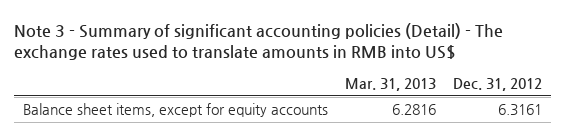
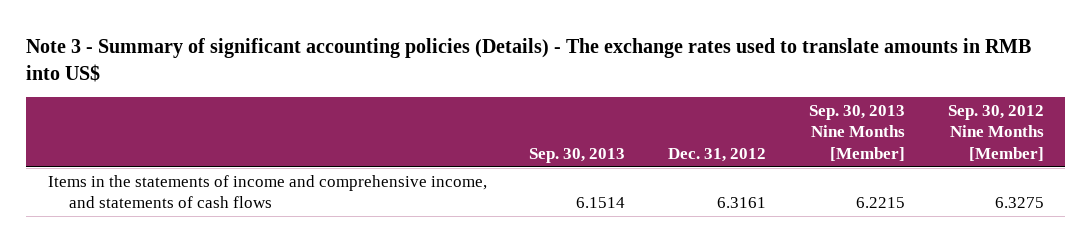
- Note 3 - Summary of significant accounting policies (Detail) - The exchange rates used to translate amounts in RMB into US$
+ Note 3 - Summary of significant accounting policies (Details) - The exchange rates used to translate amounts in RMB into US$
- | Mar. 31, 2013 | Dec. 31, 2012
+ | Sep. 30, 2013 | Dec. 31, 2012 | Sep. 30, 2013 Nine Months [Member] | Sep. 30, 2012 Nine Months [Member]
- Balance sheet items, except for equity accounts | 6.2816 | 6.3161
+ Items in the statements of income and comprehensive income, and statements of cash flows | 6.1514 | 6.3161 | 6.2215 | 6.3275

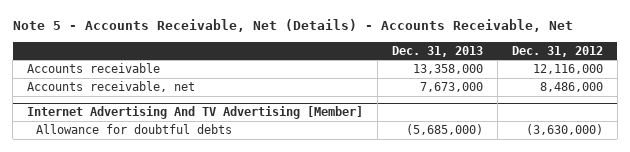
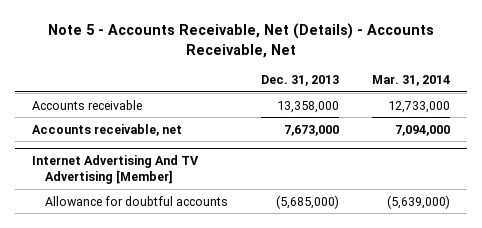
- | Dec. 31, 2013 | Dec. 31, 2012
+ | Dec. 31, 2013 | Mar. 31, 2014
@ Internet Advertising And TV Advertising [Member]
- Allowance for doubtful debts | (5,685,000) | (3,630,000)
+ Allowance for doubtful accounts | (5,685,000) | (5,639,000)

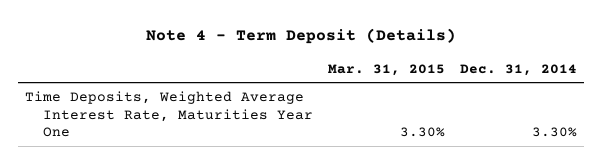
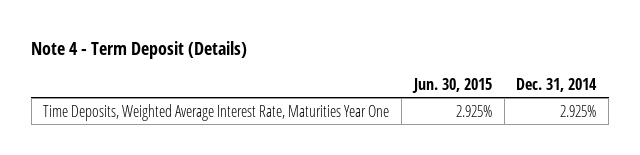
- | Mar. 31, 2015 | Dec. 31, 2014
+ | Jun. 30, 2015 | Dec. 31, 2014
- Time Deposits, Weighted Average Interest Rate, Maturities Year One | 3.30% | 3.30%
+ Time Deposits, Weighted Average Interest Rate, Maturities Year One | 2.925% | 2.925%

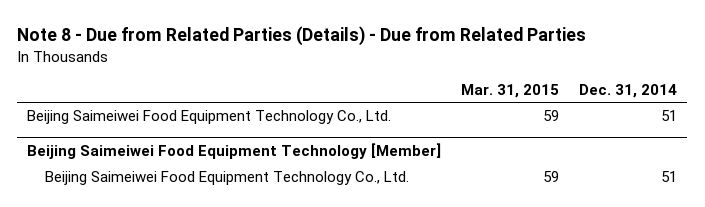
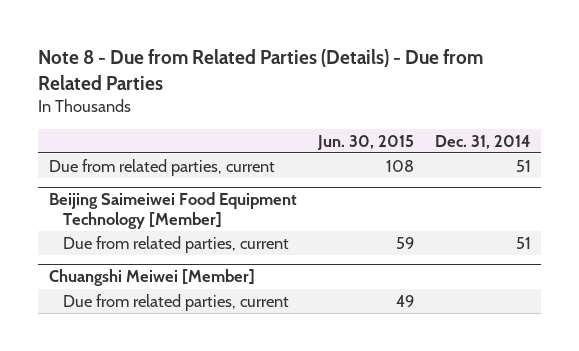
- | Mar. 31, 2015 | Dec. 31, 2014
+ | Jun. 30, 2015 | Dec. 31, 2014
- Beijing Saimeiwei Food Equipment Technology Co., Ltd. | 59 | 51
+ Due from related parties, current | 108 | 51
@ Beijing Saimeiwei Food Equipment Technology [Member]
- Beijing Saimeiwei Food Equipment Technology Co., Ltd. | 59 | 51
+ Due from related parties, current | 59 | 51
+ Chuangshi Meiwei [Member]
+ Due from related parties, current | 49 |

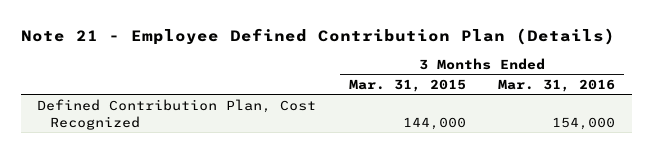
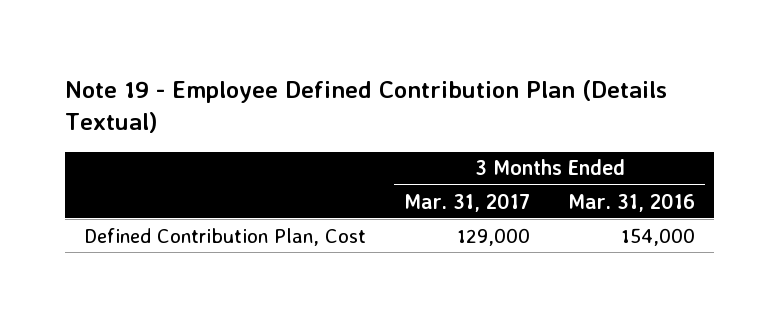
- Note 21 - Employee Defined Contribution Plan (Details)
+ Note 19 - Employee Defined Contribution Plan (Details Textual)
- | 3 Months Ended Mar. 31, 2015 | 3 Months Ended Mar. 31, 2016
+ | 3 Months Ended Mar. 31, 2017 | 3 Months Ended Mar. 31, 2016
- Defined Contribution Plan, Cost Recognized | 144,000 | 154,000
+ Defined Contribution Plan, Cost | 129,000 | 154,000

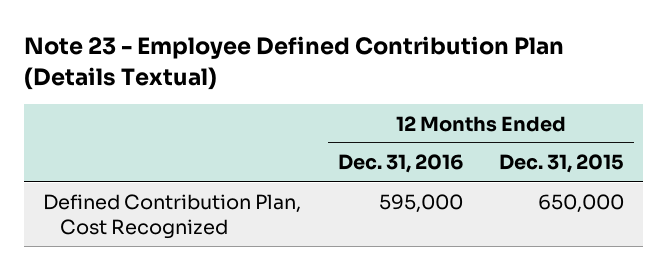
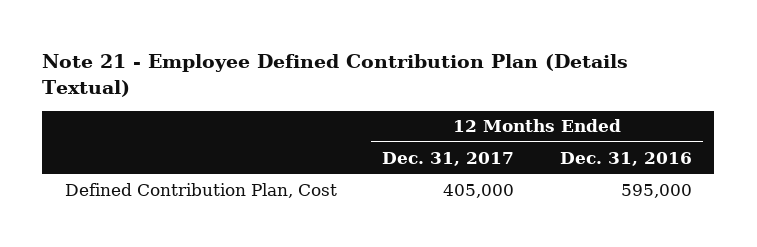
- Note 23 - Employee Defined Contribution Plan (Details Textual)
+ Note 21 - Employee Defined Contribution Plan (Details Textual)
- | 12 Months Ended Dec. 31, 2016 | 12 Months Ended Dec. 31, 2015
+ | 12 Months Ended Dec. 31, 2017 | 12 Months Ended Dec. 31, 2016
- Defined Contribution Plan, Cost Recognized | 595,000 | 650,000
+ Defined Contribution Plan, Cost | 405,000 | 595,000

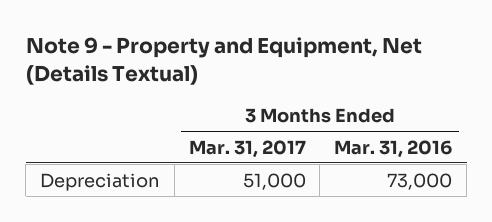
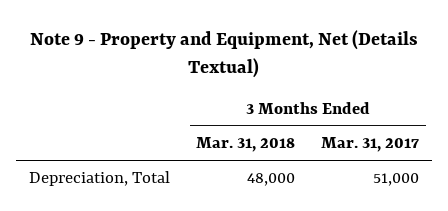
- | 3 Months Ended Mar. 31, 2017 | 3 Months Ended Mar. 31, 2016
+ | 3 Months Ended Mar. 31, 2018 | 3 Months Ended Mar. 31, 2017
- Depreciation | 51,000 | 73,000
+ Depreciation, Total | 48,000 | 51,000

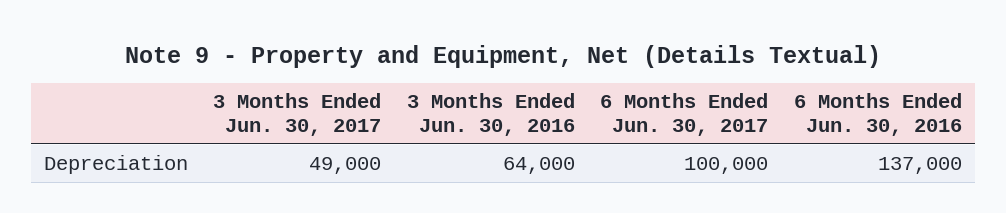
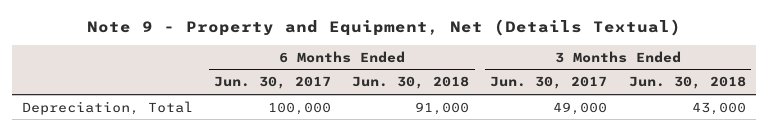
- | 3 Months Ended Jun. 30, 2017 | 3 Months Ended Jun. 30, 2016 | 6 Months Ended Jun. 30, 2017 | 6 Months Ended Jun. 30, 2016
+ | 6 Months Ended Jun. 30, 2017 | 6 Months Ended Jun. 30, 2018 | 3 Months Ended Jun. 30, 2017 | 3 Months Ended Jun. 30, 2018
- Depreciation | 49,000 | 64,000 | 100,000 | 137,000
+ Depreciation, Total | 100,000 | 91,000 | 49,000 | 43,000

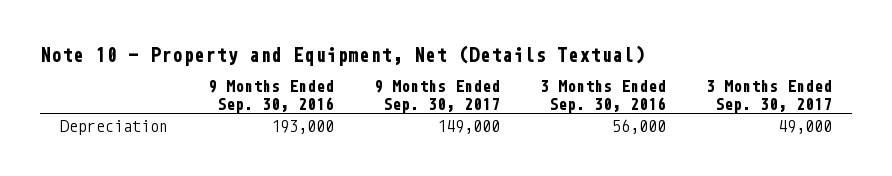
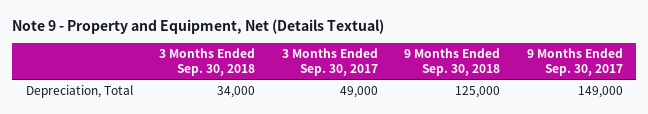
- Note 10 - Property and Equipment, Net (Details Textual)
+ Note 9 - Property and Equipment, Net (Details Textual)
- | 9 Months Ended Sep. 30, 2016 | 9 Months Ended Sep. 30, 2017 | 3 Months Ended Sep. 30, 2016 | 3 Months Ended Sep. 30, 2017
+ | 3 Months Ended Sep. 30, 2018 | 3 Months Ended Sep. 30, 2017 | 9 Months Ended Sep. 30, 2018 | 9 Months Ended Sep. 30, 2017
- Depreciation | 193,000 | 149,000 | 56,000 | 49,000
+ Depreciation, Total | 34,000 | 49,000 | 125,000 | 149,000

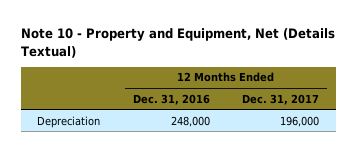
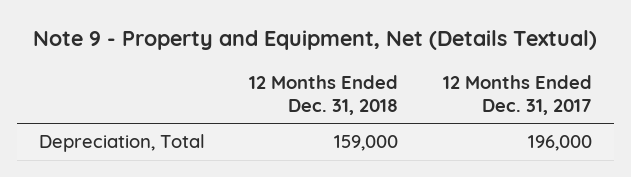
- Note 10 - Property and Equipment, Net (Details Textual)
+ Note 9 - Property and Equipment, Net (Details Textual)
- | 12 Months Ended Dec. 31, 2016 | 12 Months Ended Dec. 31, 2017
+ | 12 Months Ended Dec. 31, 2018 | 12 Months Ended Dec. 31, 2017
- Depreciation | 248,000 | 196,000
+ Depreciation, Total | 159,000 | 196,000

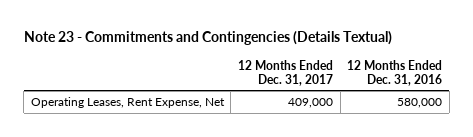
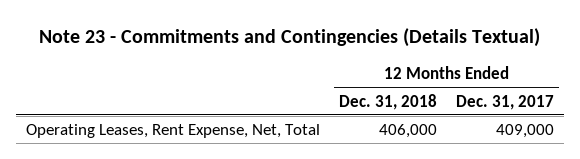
- | 12 Months Ended Dec. 31, 2017 | 12 Months Ended Dec. 31, 2016
+ | 12 Months Ended Dec. 31, 2018 | 12 Months Ended Dec. 31, 2017
- Operating Leases, Rent Expense, Net | 409,000 | 580,000
+ Operating Leases, Rent Expense, Net, Total | 406,000 | 409,000

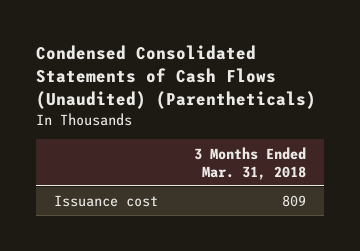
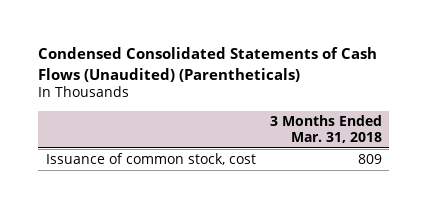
- Issuance cost | 809
+ Issuance of common stock, cost | 809

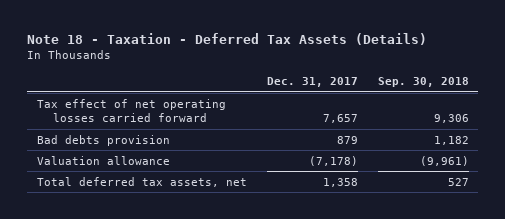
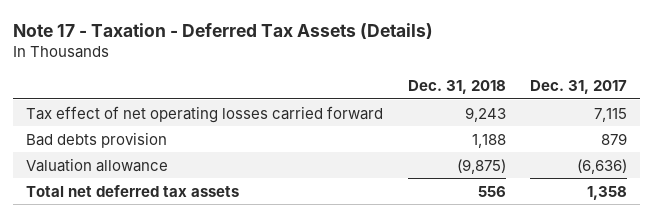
- Note 18 - Taxation - Deferred Tax Assets (Details)
+ Note 17 - Taxation - Deferred Tax Assets (Details)
- | Dec. 31, 2017 | Sep. 30, 2018
+ | Dec. 31, 2018 | Dec. 31, 2017
- Tax effect of net operating losses carried forward | 7,657 | 9,306
+ Tax effect of net operating losses carried forward | 9,243 | 7,115
- Valuation allowance | (7,178) | (9,961)
- Total deferred tax assets, net | 1,358 | 527
+ Valuation allowance | (9,875) | (6,636)
+ Total net deferred tax assets | 556 | 1,358

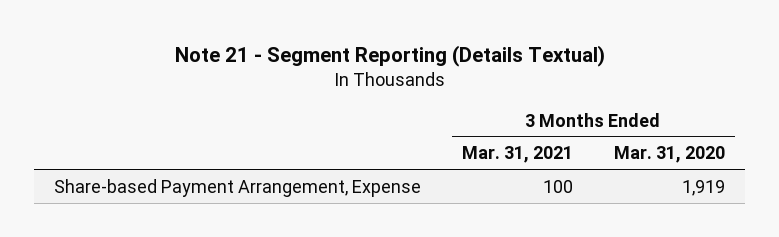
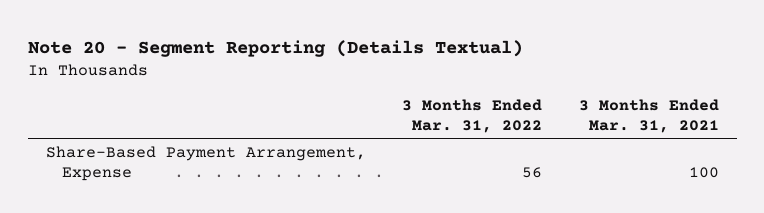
- Note 21 - Segment Reporting (Details Textual)
+ Note 20 - Segment Reporting (Details Textual)
- | 3 Months Ended Mar. 31, 2021 | 3 Months Ended Mar. 31, 2020
+ | 3 Months Ended Mar. 31, 2022 | 3 Months Ended Mar. 31, 2021
- Share-based Payment Arrangement, Expense | 100 | 1,919
+ Share-Based Payment Arrangement, Expense | 56 | 100

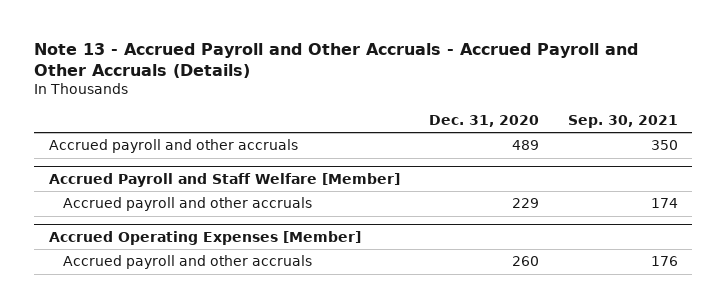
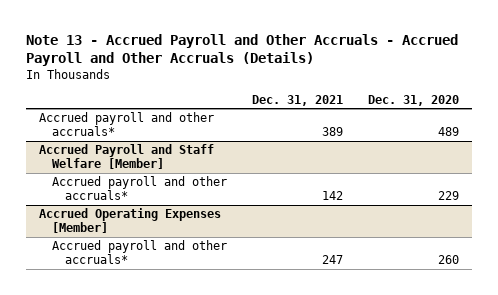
- | Dec. 31, 2020 | Sep. 30, 2021
+ | Dec. 31, 2021 | Dec. 31, 2020
- Accrued payroll and other accruals | 489 | 350
+ Accrued payroll and other accruals* | 389 | 489
@ Accrued Payroll and Staff Welfare [Member]
- Accrued payroll and other accruals | 229 | 174
+ Accrued payroll and other accruals* | 142 | 229
@ Accrued Operating Expenses [Member]
- Accrued payroll and other accruals | 260 | 176
+ Accrued payroll and other accruals* | 247 | 260

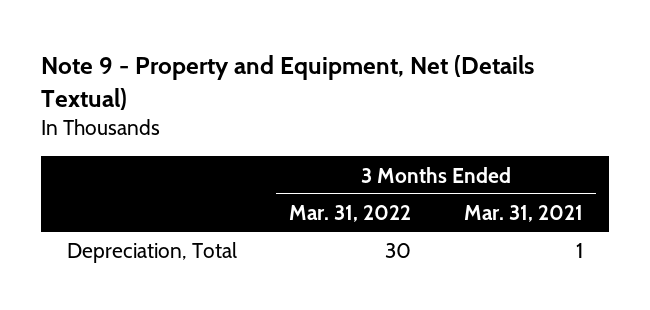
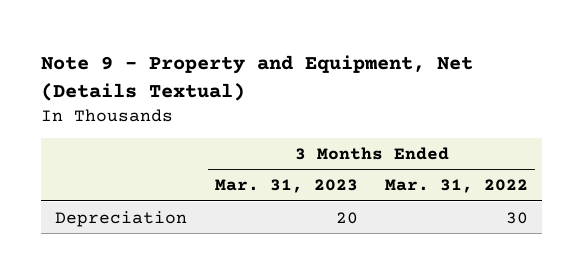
- | 3 Months Ended Mar. 31, 2022 | 3 Months Ended Mar. 31, 2021
+ | 3 Months Ended Mar. 31, 2023 | 3 Months Ended Mar. 31, 2022
- Depreciation, Total | 30 | 1
+ Depreciation | 20 | 30

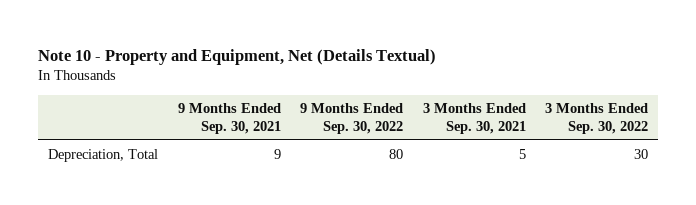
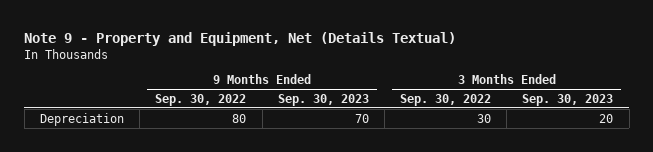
- Note 10 - Property and Equipment, Net (Details Textual)
+ Note 9 - Property and Equipment, Net (Details Textual)
- | 9 Months Ended Sep. 30, 2021 | 9 Months Ended Sep. 30, 2022 | 3 Months Ended Sep. 30, 2021 | 3 Months Ended Sep. 30, 2022
+ | 9 Months Ended Sep. 30, 2022 | 9 Months Ended Sep. 30, 2023 | 3 Months Ended Sep. 30, 2022 | 3 Months Ended Sep. 30, 2023
- Depreciation, Total | 9 | 80 | 5 | 30
+ Depreciation | 80 | 70 | 30 | 20

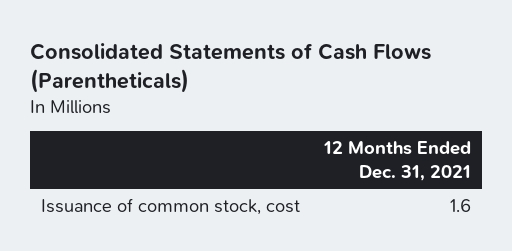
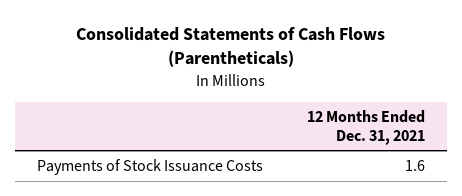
- Issuance of common stock, cost | 1.6
+ Payments of Stock Issuance Costs | 1.6

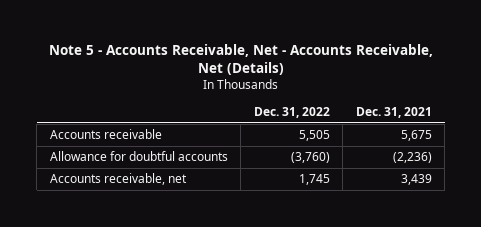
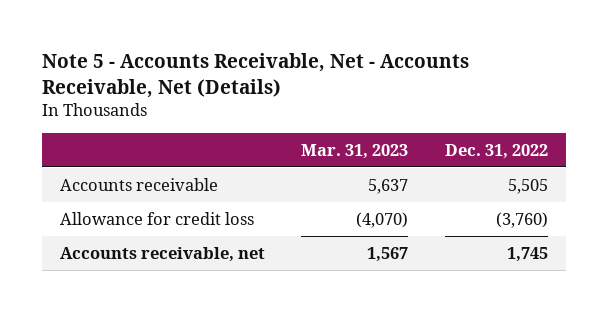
- | Dec. 31, 2022 | Dec. 31, 2021
+ | Mar. 31, 2023 | Dec. 31, 2022
- Allowance for doubtful accounts | (3,760) | (2,236)
+ Allowance for credit loss | (4,070) | (3,760)

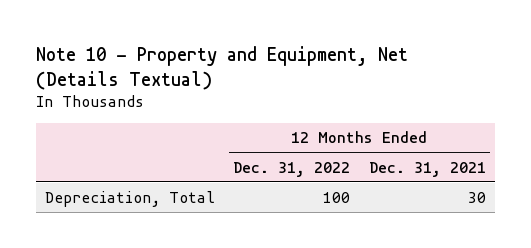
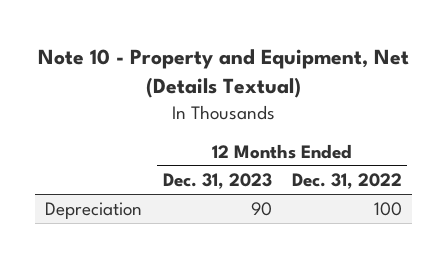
- | 12 Months Ended Dec. 31, 2022 | 12 Months Ended Dec. 31, 2021
+ | 12 Months Ended Dec. 31, 2023 | 12 Months Ended Dec. 31, 2022
- Depreciation, Total | 100 | 30
+ Depreciation | 90 | 100

